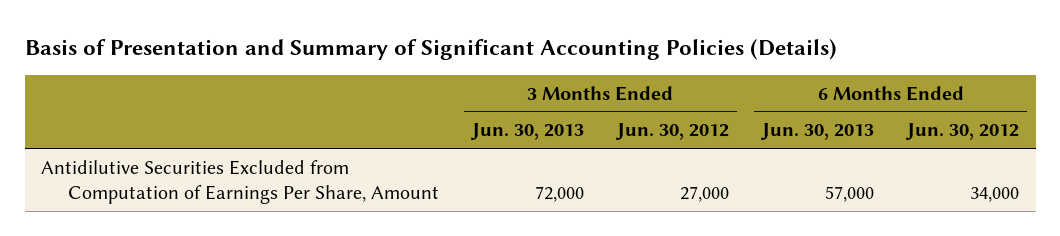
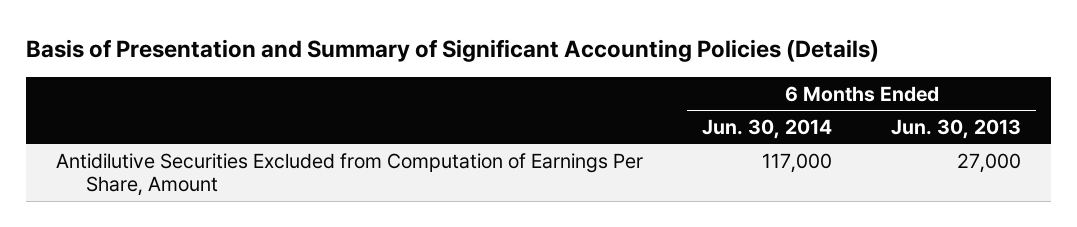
- | 3 Months Ended Jun. 30, 2013 | 3 Months Ended Jun. 30, 2012 | 6 Months Ended Jun. 30, 2013 | 6 Months Ended Jun. 30, 2012
+ | 6 Months Ended Jun. 30, 2014 | 6 Months Ended Jun. 30, 2013
- Antidilutive Securities Excluded from Computation of Earnings Per Share, Amount | 72,000 | 27,000 | 57,000 | 34,000
+ Antidilutive Securities Excluded from Computation of Earnings Per Share, Amount | 117,000 | 27,000

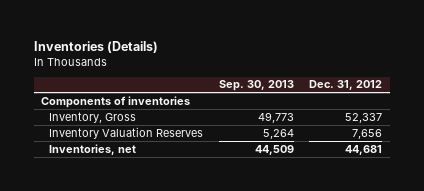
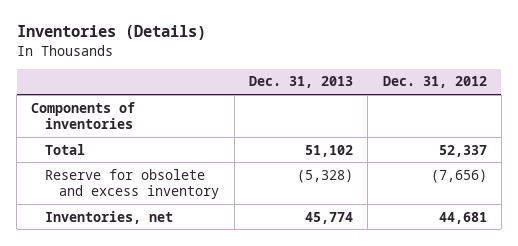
- | Sep. 30, 2013 | Dec. 31, 2012
+ | Dec. 31, 2013 | Dec. 31, 2012
- Inventory, Gross | 49,773 | 52,337
- Inventory Valuation Reserves | 5,264 | 7,656
+ Total | 51,102 | 52,337
+ Reserve for obsolete and excess inventory | (5,328) | (7,656)

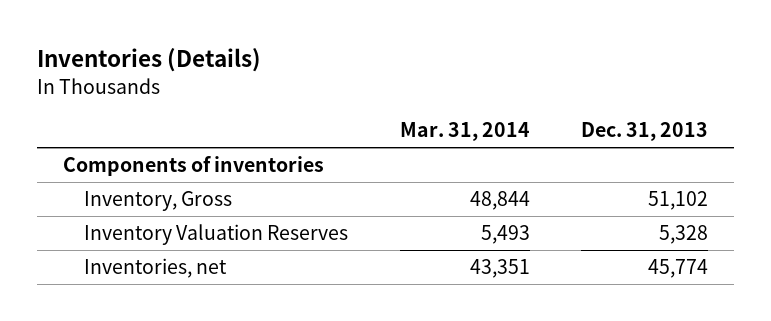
- | Dec. 31, 2013 | Dec. 31, 2012
+ | Mar. 31, 2014 | Dec. 31, 2013
- Total | 51,102 | 52,337
- Reserve for obsolete and excess inventory | (5,328) | (7,656)
+ Inventory, Gross | 48,844 | 51,102
+ Inventory Valuation Reserves | 5,493 | 5,328

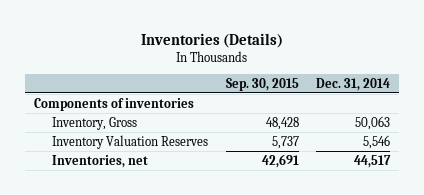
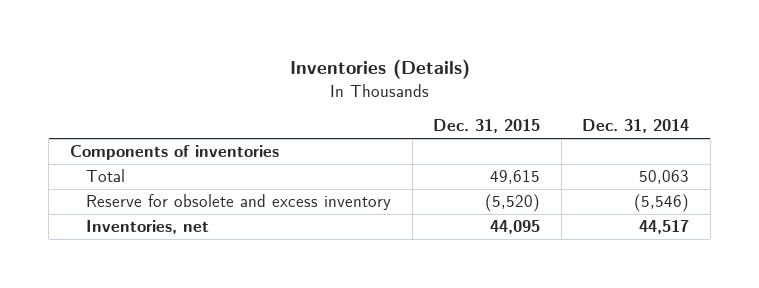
- | Sep. 30, 2015 | Dec. 31, 2014
+ | Dec. 31, 2015 | Dec. 31, 2014
- Inventory, Gross | 48,428 | 50,063
- Inventory Valuation Reserves | 5,737 | 5,546
+ Total | 49,615 | 50,063
+ Reserve for obsolete and excess inventory | (5,520) | (5,546)

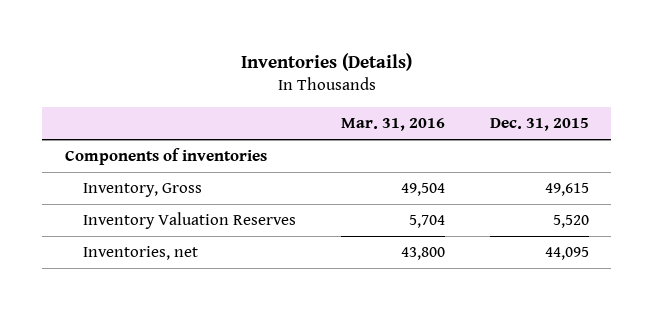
- | Dec. 31, 2015 | Dec. 31, 2014
+ | Mar. 31, 2016 | Dec. 31, 2015
- Total | 49,615 | 50,063
- Reserve for obsolete and excess inventory | (5,520) | (5,546)
+ Inventory, Gross | 49,504 | 49,615
+ Inventory Valuation Reserves | 5,704 | 5,520

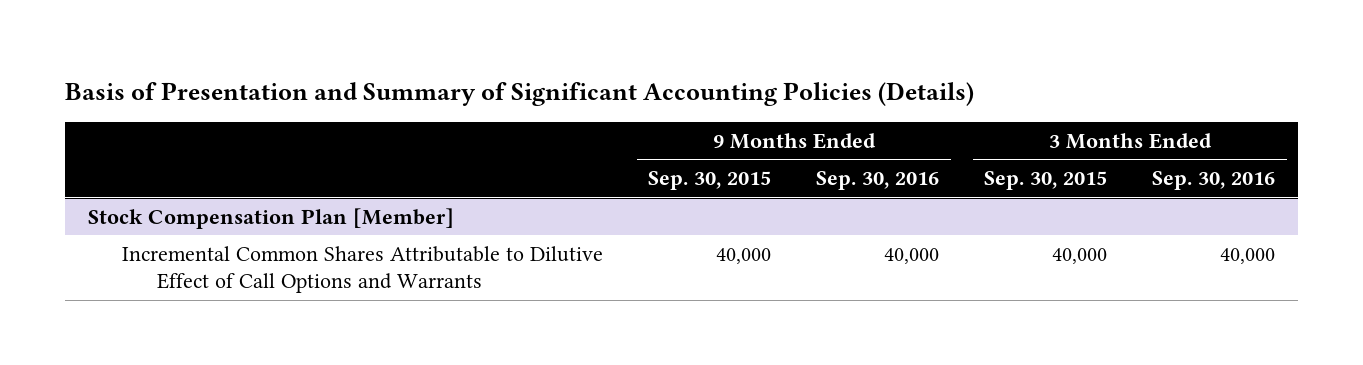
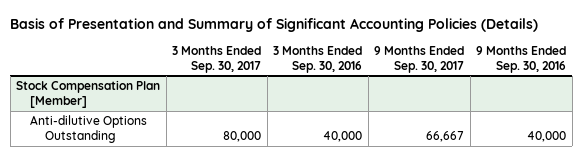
- | 9 Months Ended Sep. 30, 2015 | 9 Months Ended Sep. 30, 2016 | 3 Months Ended Sep. 30, 2015 | 3 Months Ended Sep. 30, 2016
+ | 3 Months Ended Sep. 30, 2017 | 3 Months Ended Sep. 30, 2016 | 9 Months Ended Sep. 30, 2017 | 9 Months Ended Sep. 30, 2016
@ Stock Compensation Plan [Member]
- Incremental Common Shares Attributable to Dilutive Effect of Call Options and Warrants | 40,000 | 40,000 | 40,000 | 40,000
+ Anti-dilutive Options Outstanding | 80,000 | 40,000 | 66,667 | 40,000

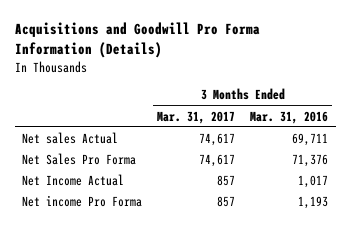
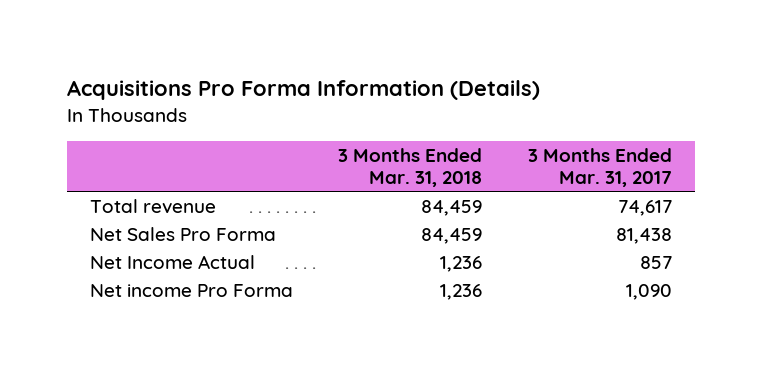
- Acquisitions and Goodwill Pro Forma Information (Details)
+ Acquisitions Pro Forma Information (Details)
- | 3 Months Ended Mar. 31, 2017 | 3 Months Ended Mar. 31, 2016
+ | 3 Months Ended Mar. 31, 2018 | 3 Months Ended Mar. 31, 2017
- Net sales Actual | 74,617 | 69,711
- Net Sales Pro Forma | 74,617 | 71,376
+ Total revenue | 84,459 | 74,617
+ Net Sales Pro Forma | 84,459 | 81,438
- Net income Pro Forma | 857 | 1,193
+ Net income Pro Forma | 1,236 | 1,090

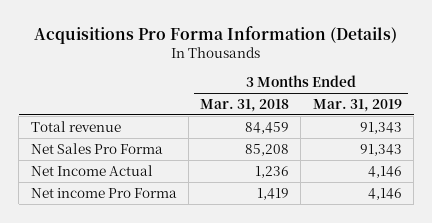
- | 3 Months Ended Mar. 31, 2018 | 3 Months Ended Mar. 31, 2017
+ | 3 Months Ended Mar. 31, 2018 | 3 Months Ended Mar. 31, 2019
- Net Sales Pro Forma | 84,459 | 81,438
+ Net Sales Pro Forma | 85,208 | 91,343
- Net income Pro Forma | 1,236 | 1,090
+ Net income Pro Forma | 1,419 | 4,146

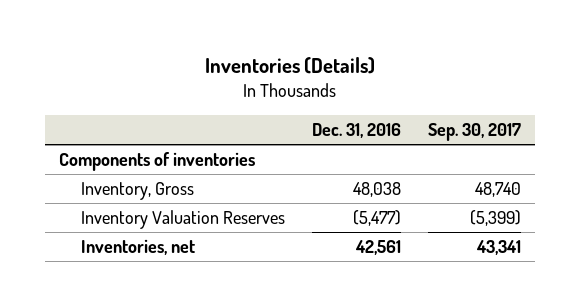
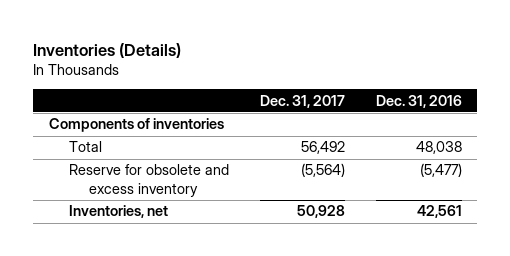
- | Dec. 31, 2016 | Sep. 30, 2017
+ | Dec. 31, 2017 | Dec. 31, 2016
- Inventory, Gross | 48,038 | 48,740
- Inventory Valuation Reserves | (5,477) | (5,399)
+ Total | 56,492 | 48,038
+ Reserve for obsolete and excess inventory | (5,564) | (5,477)

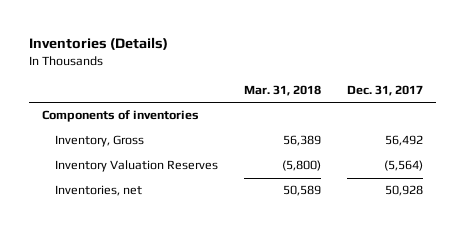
- | Dec. 31, 2017 | Dec. 31, 2016
+ | Mar. 31, 2018 | Dec. 31, 2017
- Total | 56,492 | 48,038
- Reserve for obsolete and excess inventory | (5,564) | (5,477)
+ Inventory, Gross | 56,389 | 56,492
+ Inventory Valuation Reserves | (5,800) | (5,564)

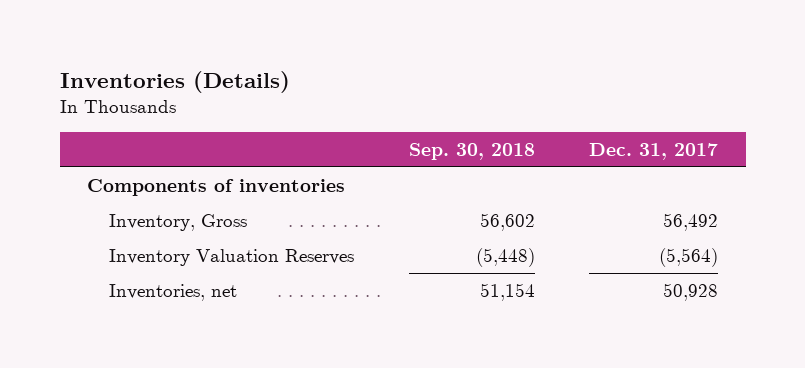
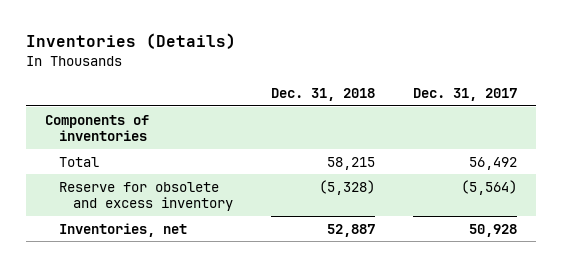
- | Sep. 30, 2018 | Dec. 31, 2017
+ | Dec. 31, 2018 | Dec. 31, 2017
- Inventory, Gross | 56,602 | 56,492
- Inventory Valuation Reserves | (5,448) | (5,564)
+ Total | 58,215 | 56,492
+ Reserve for obsolete and excess inventory | (5,328) | (5,564)

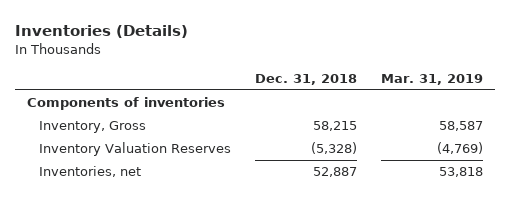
- | Dec. 31, 2018 | Dec. 31, 2017
+ | Dec. 31, 2018 | Mar. 31, 2019
- Total | 58,215 | 56,492
- Reserve for obsolete and excess inventory | (5,328) | (5,564)
+ Inventory, Gross | 58,215 | 58,587
+ Inventory Valuation Reserves | (5,328) | (4,769)

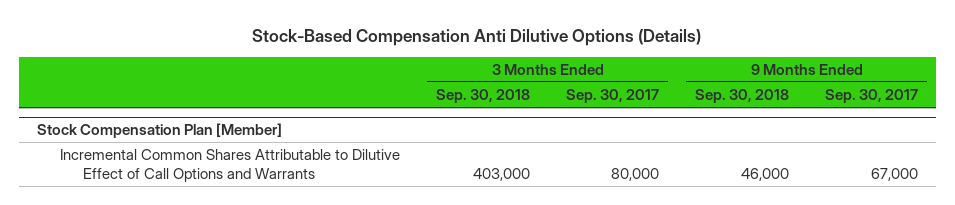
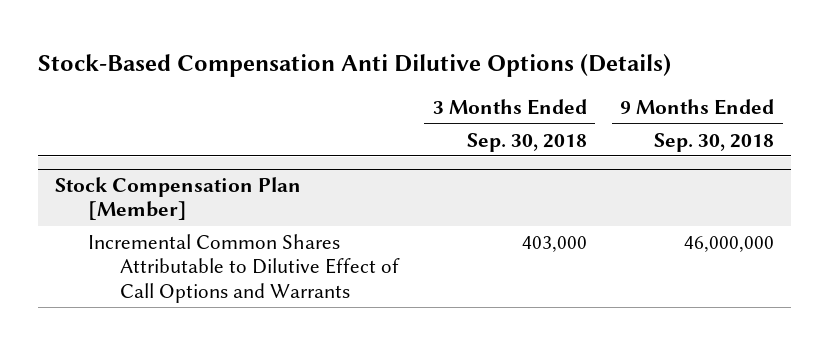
- | 3 Months Ended Sep. 30, 2018 | 3 Months Ended Sep. 30, 2017 | 9 Months Ended Sep. 30, 2018 | 9 Months Ended Sep. 30, 2017
+ | 3 Months Ended Sep. 30, 2018 | 9 Months Ended Sep. 30, 2018
@ Stock Compensation Plan [Member]
- Incremental Common Shares Attributable to Dilutive Effect of Call Options and Warrants | 403,000 | 80,000 | 46,000 | 67,000
+ Incremental Common Shares Attributable to Dilutive Effect of Call Options and Warrants | 403,000 | 46,000,000

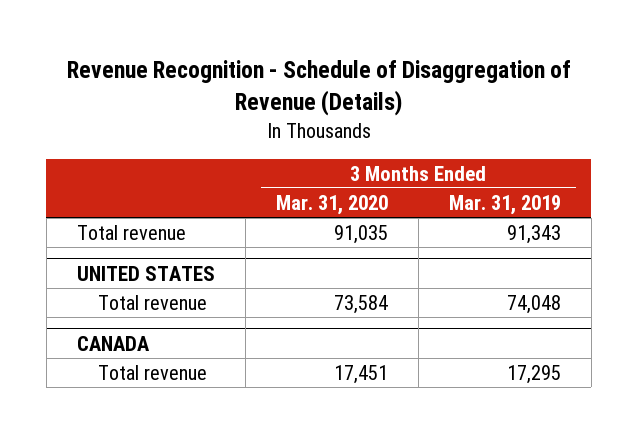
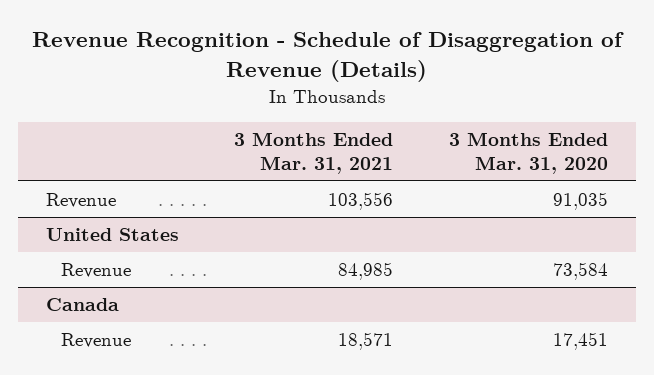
- | 3 Months Ended Mar. 31, 2020 | 3 Months Ended Mar. 31, 2019
+ | 3 Months Ended Mar. 31, 2021 | 3 Months Ended Mar. 31, 2020
- Total revenue | 91,035 | 91,343
- UNITED STATES
- Total revenue | 73,584 | 74,048
- CANADA
- Total revenue | 17,451 | 17,295
+ Revenue | 103,556 | 91,035
+ United States
+ Revenue | 84,985 | 73,584
+ Canada
+ Revenue | 18,571 | 17,451

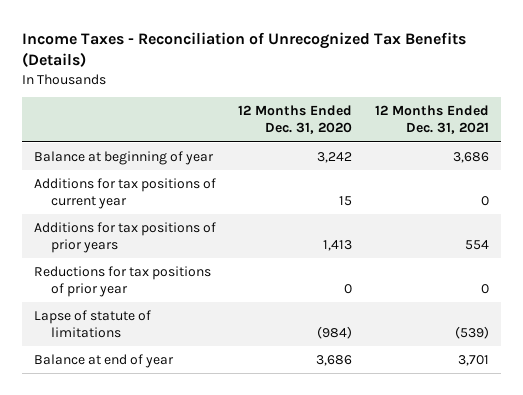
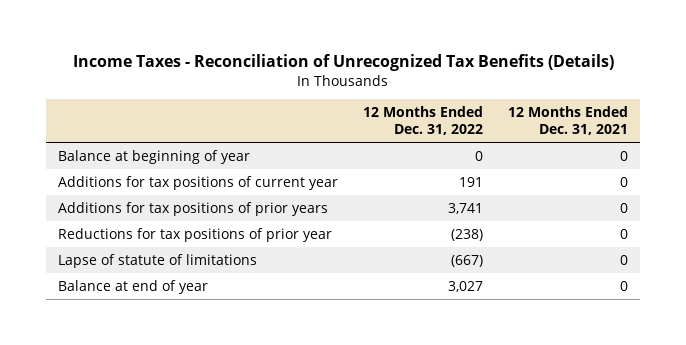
- | 12 Months Ended Dec. 31, 2020 | 12 Months Ended Dec. 31, 2021
+ | 12 Months Ended Dec. 31, 2022 | 12 Months Ended Dec. 31, 2021
- Balance at beginning of year | 3,242 | 3,686
+ Balance at beginning of year | 0 | 0
- Additions for tax positions of prior years | 1,413 | 554
+ Additions for tax positions of prior years | 3,741 | 0
- Lapse of statute of limitations | (984) | (539)
- Balance at end of year | 3,686 | 3,701
+ Lapse of statute of limitations | (667) | 0
+ Balance at end of year | 3,027 | 0

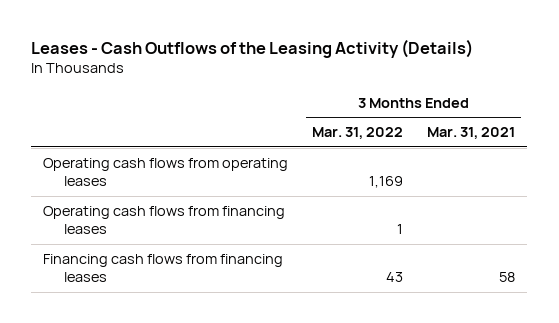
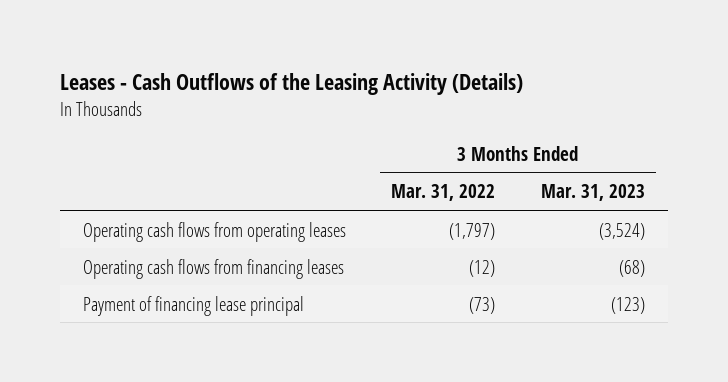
- | 3 Months Ended Mar. 31, 2022 | 3 Months Ended Mar. 31, 2021
+ | 3 Months Ended Mar. 31, 2022 | 3 Months Ended Mar. 31, 2023
- Operating cash flows from operating leases | 1,169 |
- Operating cash flows from financing leases | 1 |
- Financing cash flows from financing leases | 43 | 58
+ Operating cash flows from operating leases | (1,797) | (3,524)
+ Operating cash flows from financing leases | (12) | (68)
+ Payment of financing lease principal | (73) | (123)

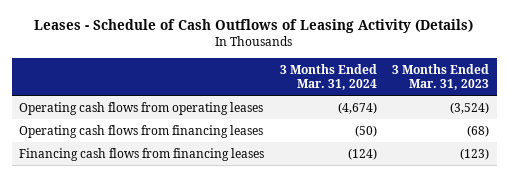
- Leases - Cash Outflows of the Leasing Activity (Details)
+ Leases - Schedule of Cash Outflows of Leasing Activity (Details)
- | 3 Months Ended Mar. 31, 2022 | 3 Months Ended Mar. 31, 2023
+ | 3 Months Ended Mar. 31, 2024 | 3 Months Ended Mar. 31, 2023
- Payment of financing lease principal | (73) | (123)
+ Financing cash flows from financing leases | (124) | (123)

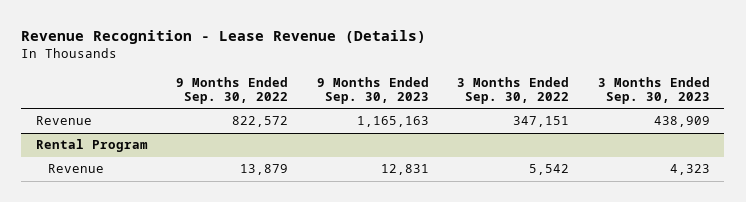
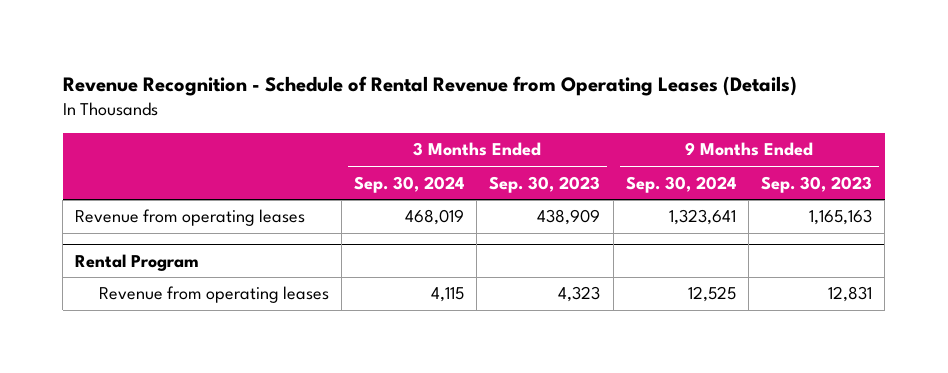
- Revenue Recognition - Lease Revenue (Details)
+ Revenue Recognition - Schedule of Rental Revenue from Operating Leases (Details)
- | 9 Months Ended Sep. 30, 2022 | 9 Months Ended Sep. 30, 2023 | 3 Months Ended Sep. 30, 2022 | 3 Months Ended Sep. 30, 2023
+ | 3 Months Ended Sep. 30, 2024 | 3 Months Ended Sep. 30, 2023 | 9 Months Ended Sep. 30, 2024 | 9 Months Ended Sep. 30, 2023
- Revenue | 822,572 | 1,165,163 | 347,151 | 438,909
+ Revenue from operating leases | 468,019 | 438,909 | 1,323,641 | 1,165,163
@ Rental Program
- Revenue | 13,879 | 12,831 | 5,542 | 4,323
+ Revenue from operating leases | 4,115 | 4,323 | 12,525 | 12,831

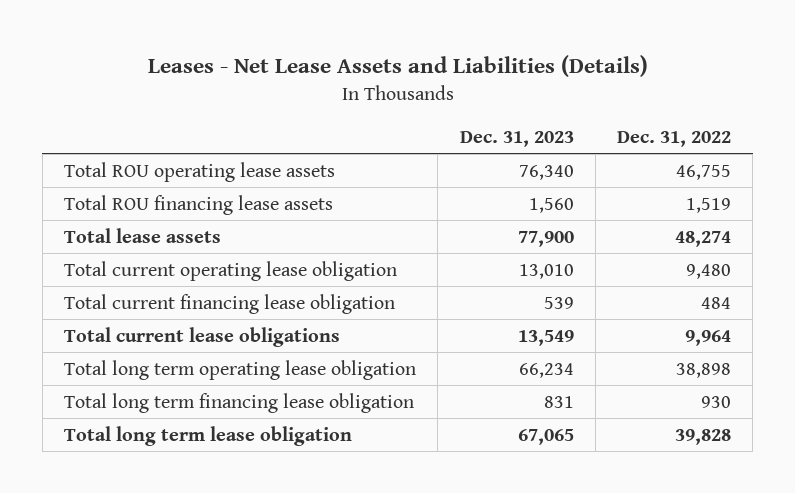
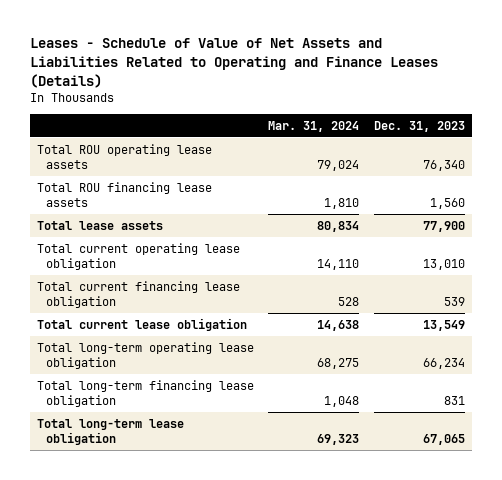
- Leases - Net Lease Assets and Liabilities (Details)
+ Leases - Schedule of Value of Net Assets and Liabilities Related to Operating and Finance Leases (Details)
- | Dec. 31, 2023 | Dec. 31, 2022
+ | Mar. 31, 2024 | Dec. 31, 2023
- Total current lease obligations | 13,549 | 9,964
- Total long term operating lease obligation | 66,234 | 38,898
- Total long term financing lease obligation | 831 | 930
- Total long term lease obligation | 67,065 | 39,828
+ Total current lease obligation | 14,638 | 13,549
+ Total long-term operating lease obligation | 68,275 | 66,234
+ Total long-term financing lease obligation | 1,048 | 831
+ Total long-term lease obligation | 69,323 | 67,065

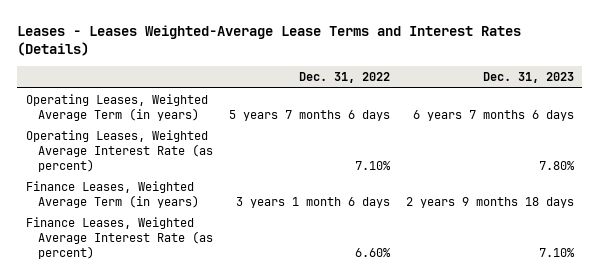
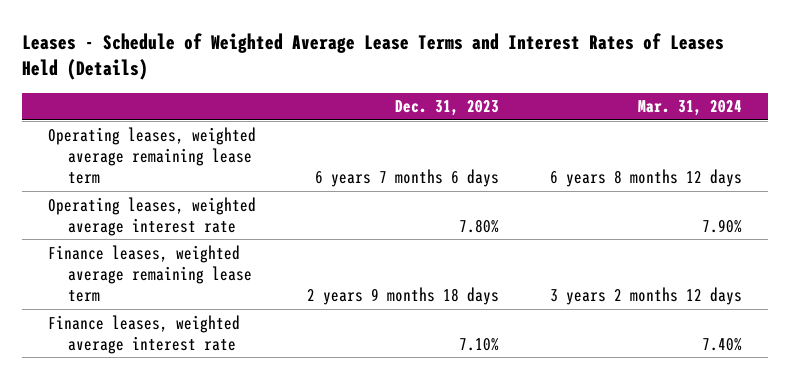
- Leases - Leases Weighted-Average Lease Terms and Interest Rates (Details)
+ Leases - Schedule of Weighted Average Lease Terms and Interest Rates of Leases Held (Details)
- | Dec. 31, 2022 | Dec. 31, 2023
+ | Dec. 31, 2023 | Mar. 31, 2024
- Operating Leases, Weighted Average Term (in years) | 5 years 7 months 6 days | 6 years 7 months 6 days
- Operating Leases, Weighted Average Interest Rate (as percent) | 7.10% | 7.80%
- Finance Leases, Weighted Average Term (in years) | 3 years 1 month 6 days | 2 years 9 months 18 days
- Finance Leases, Weighted Average Interest Rate (as percent) | 6.60% | 7.10%
+ Operating leases, weighted average remaining lease term | 6 years 7 months 6 days | 6 years 8 months 12 days
+ Operating leases, weighted average interest rate | 7.80% | 7.90%
+ Finance leases, weighted average remaining lease term | 2 years 9 months 18 days | 3 years 2 months 12 days
+ Finance leases, weighted average interest rate | 7.10% | 7.40%

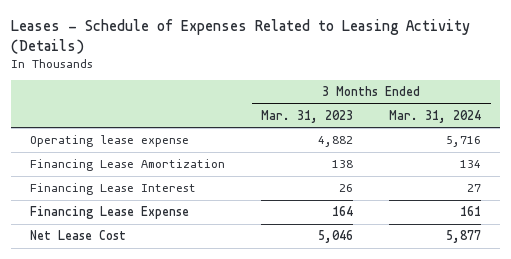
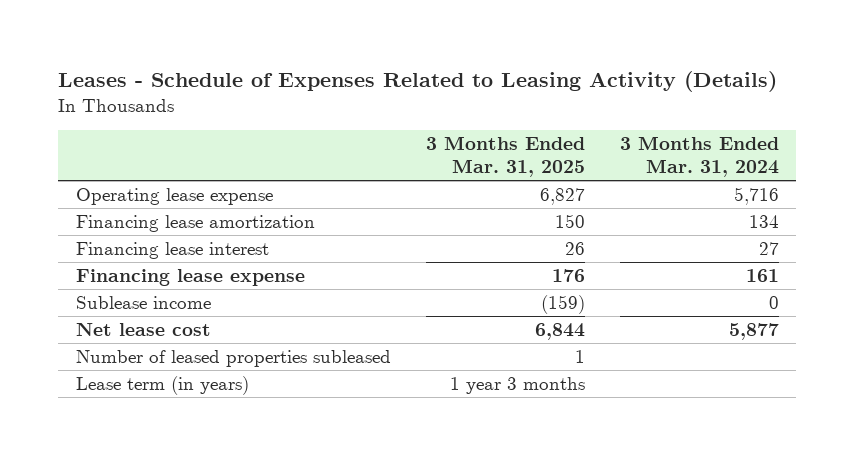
- | 3 Months Ended Mar. 31, 2023 | 3 Months Ended Mar. 31, 2024
+ | 3 Months Ended Mar. 31, 2025 | 3 Months Ended Mar. 31, 2024
- Financing Lease Amortization | 138 | 134
- Financing Lease Interest | 26 | 27
- Financing Lease Expense | 164 | 161
- Net Lease Cost | 5,046 | 5,877
+ Financing lease amortization | 150 | 134
+ Financing lease interest | 26 | 27
+ Financing lease expense | 176 | 161
+ Sublease income | (159) | 0
+ Net lease cost | 6,844 | 5,877
+ Number of leased properties subleased | 1 |
+ Lease term (in years) | 1 year 3 months |

